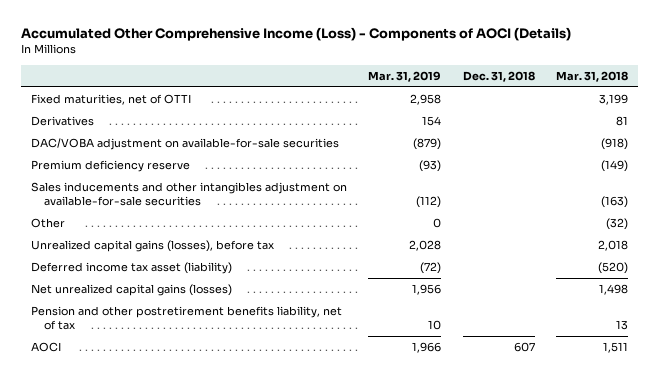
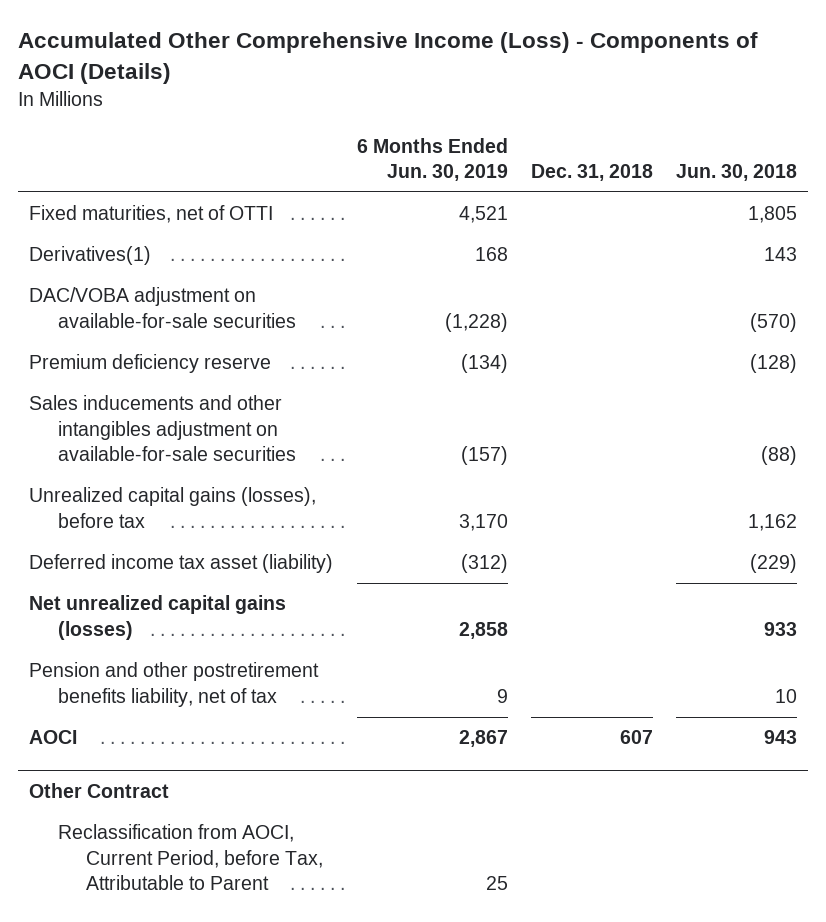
- | Mar. 31, 2019 | Dec. 31, 2018 | Mar. 31, 2018
+ | 6 Months Ended Jun. 30, 2019 | Dec. 31, 2018 | Jun. 30, 2018
- Derivatives | 154 | | 81
+ Derivatives(1) | 168 | | 143
- Other | 0 | | (32)
+ Other Contract
+ Reclassification from AOCI, Current Period, before Tax, Attributable to Parent | 25 | |

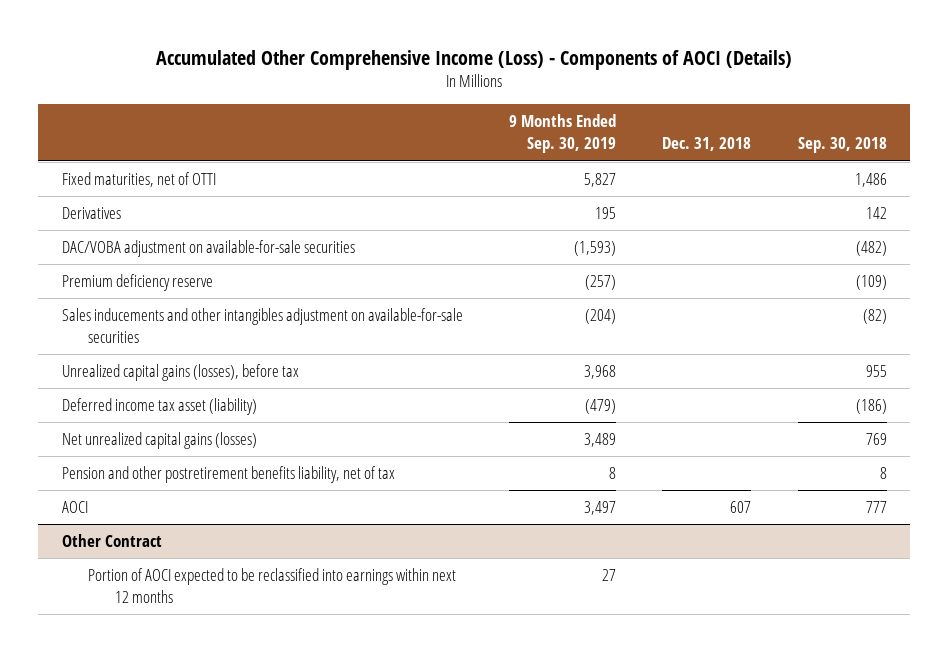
- | 6 Months Ended Jun. 30, 2019 | Dec. 31, 2018 | Jun. 30, 2018
+ | 9 Months Ended Sep. 30, 2019 | Dec. 31, 2018 | Sep. 30, 2018
- Derivatives(1) | 168 | | 143
+ Derivatives | 195 | | 142
@ Other Contract
- Reclassification from AOCI, Current Period, before Tax, Attributable to Parent | 25 | |
+ Portion of AOCI expected to be reclassified into earnings within next 12 months | 27 | |

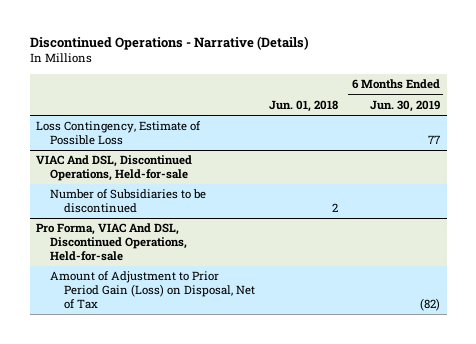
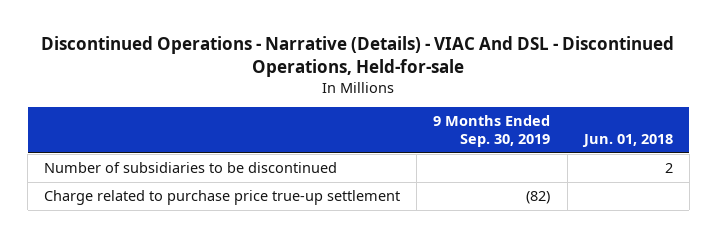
- Discontinued Operations - Narrative (Details)
+ Discontinued Operations - Narrative (Details) - VIAC And DSL - Discontinued Operations, Held-for-sale
- | Jun. 01, 2018 | 6 Months Ended Jun. 30, 2019
+ | 9 Months Ended Sep. 30, 2019 | Jun. 01, 2018
- Loss Contingency, Estimate of Possible Loss | | 77
- VIAC And DSL, Discontinued Operations, Held-for-sale
- Number of Subsidiaries to be discontinued | 2 |
- Pro Forma, VIAC And DSL, Discontinued Operations, Held-for-sale
- Amount of Adjustment to Prior Period Gain (Loss) on Disposal, Net of Tax | | (82)
+ Number of subsidiaries to be discontinued | | 2
+ Charge related to purchase price true-up settlement | (82) |

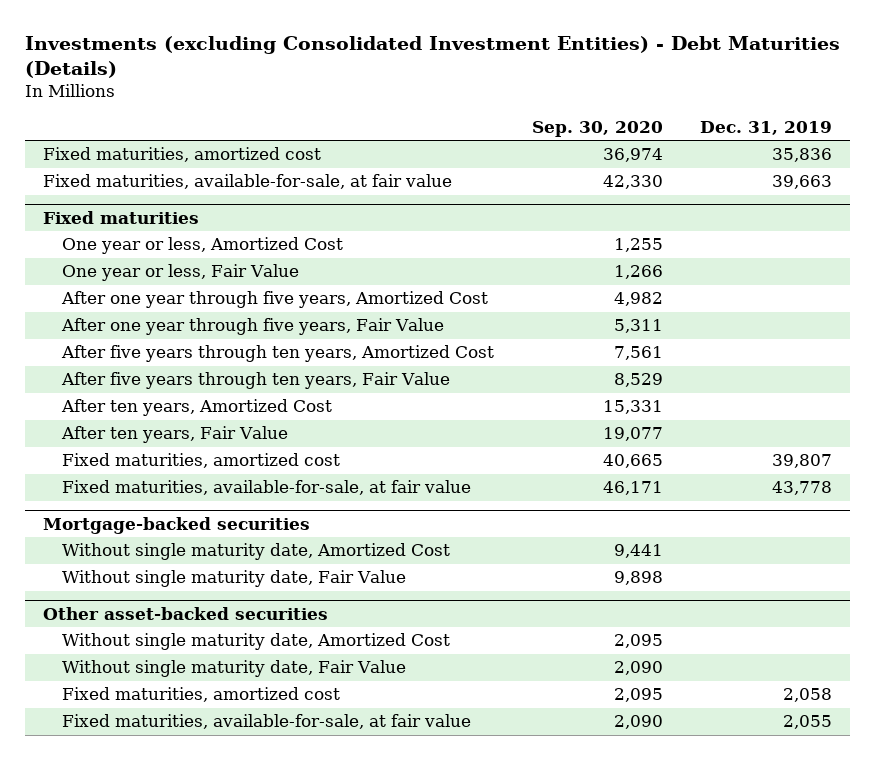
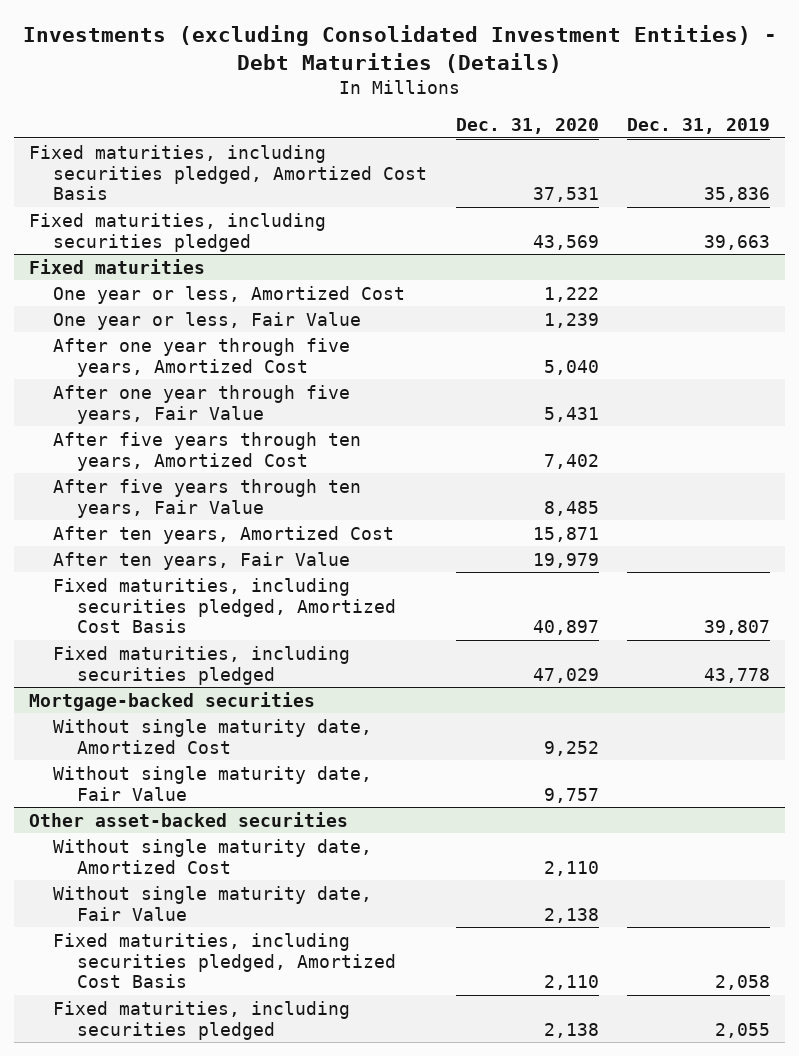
- | Sep. 30, 2020 | Dec. 31, 2019
+ | Dec. 31, 2020 | Dec. 31, 2019
- Fixed maturities, amortized cost | 36,974 | 35,836
- Fixed maturities, available-for-sale, at fair value | 42,330 | 39,663
+ Fixed maturities, including securities pledged, Amortized Cost Basis | 37,531 | 35,836
+ Fixed maturities, including securities pledged | 43,569 | 39,663
@ Fixed maturities
- Fixed maturities, amortized cost | 40,665 | 39,807
- Fixed maturities, available-for-sale, at fair value | 46,171 | 43,778
+ Fixed maturities, including securities pledged, Amortized Cost Basis | 40,897 | 39,807
+ Fixed maturities, including securities pledged | 47,029 | 43,778
@ Other asset-backed securities
- Fixed maturities, amortized cost | 2,095 | 2,058
- Fixed maturities, available-for-sale, at fair value | 2,090 | 2,055
+ Fixed maturities, including securities pledged, Amortized Cost Basis | 2,110 | 2,058
+ Fixed maturities, including securities pledged | 2,138 | 2,055

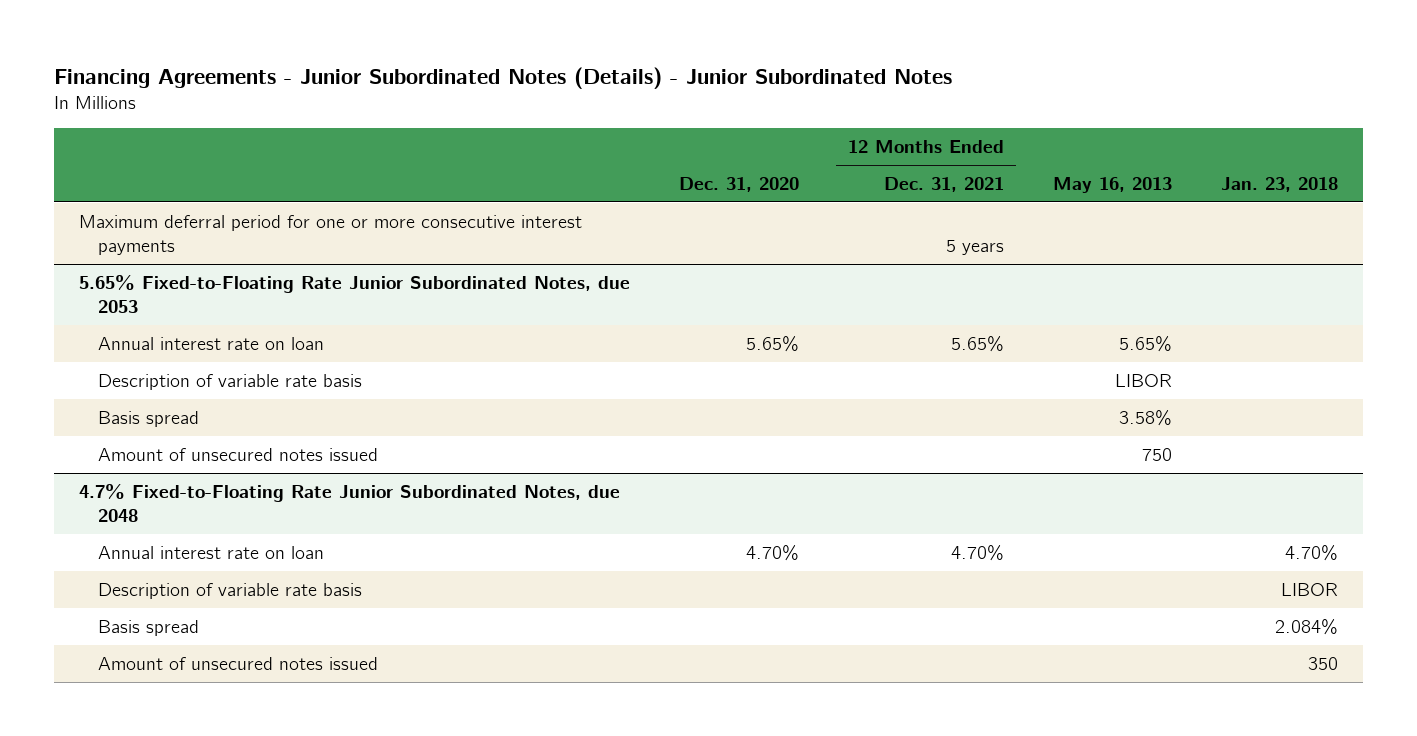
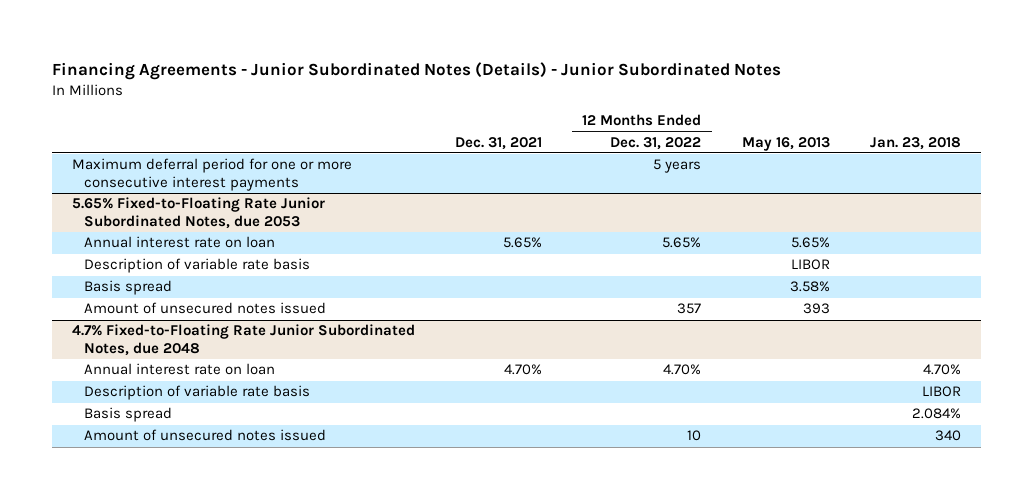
- | Dec. 31, 2020 | 12 Months Ended Dec. 31, 2021 | May 16, 2013 | Jan. 23, 2018
+ | Dec. 31, 2021 | 12 Months Ended Dec. 31, 2022 | May 16, 2013 | Jan. 23, 2018
@ 5.65% Fixed-to-Floating Rate Junior Subordinated Notes, due 2053
- Amount of unsecured notes issued | | | 750 |
+ Amount of unsecured notes issued | | 357 | 393 |
@ 4.7% Fixed-to-Floating Rate Junior Subordinated Notes, due 2048
- Amount of unsecured notes issued | | | | 350
+ Amount of unsecured notes issued | | 10 | | 340

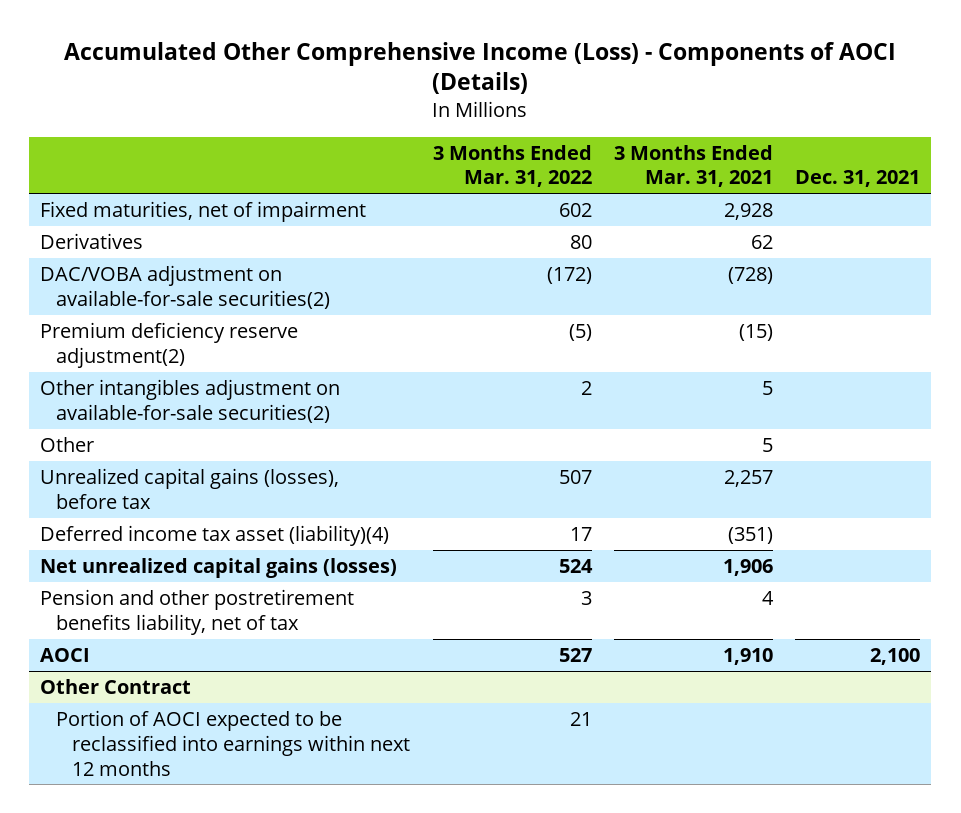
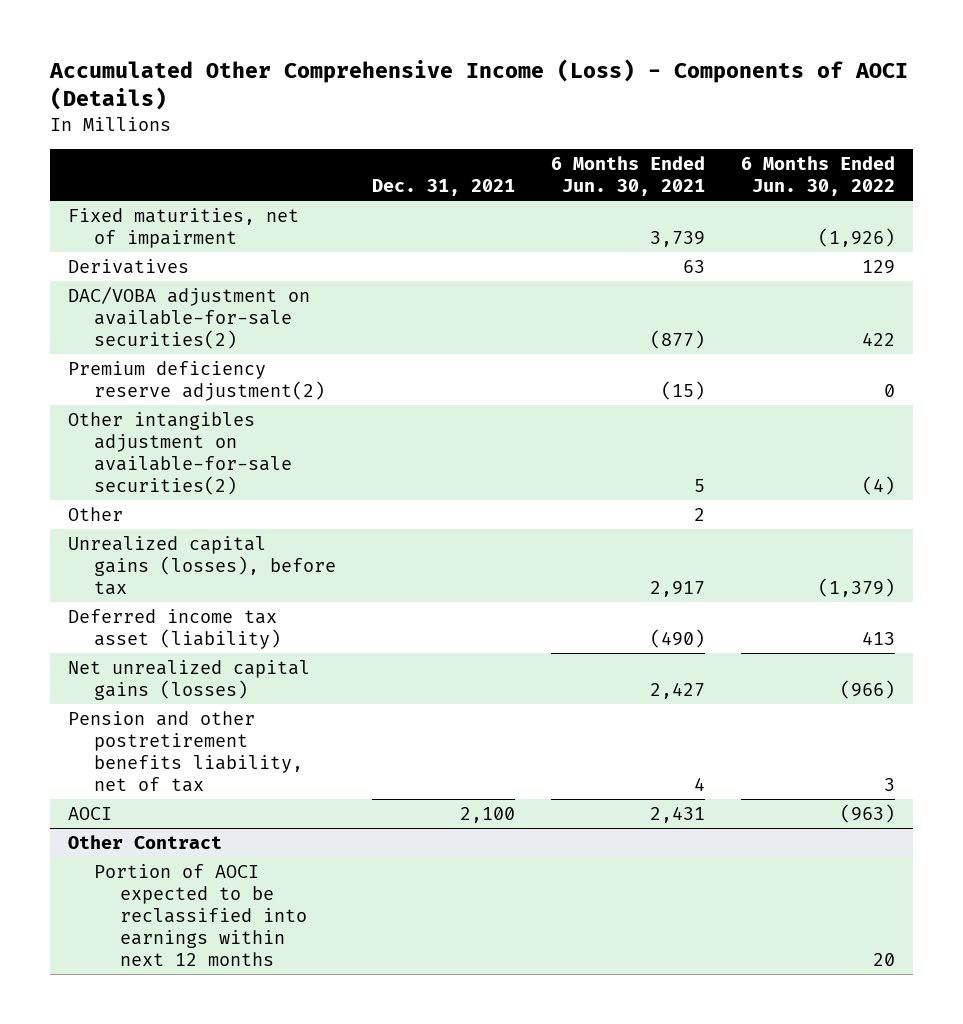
- | 3 Months Ended Mar. 31, 2022 | 3 Months Ended Mar. 31, 2021 | Dec. 31, 2021
+ | Dec. 31, 2021 | 6 Months Ended Jun. 30, 2021 | 6 Months Ended Jun. 30, 2022
- Deferred income tax asset (liability)(4) | 17 | (351) |
+ Deferred income tax asset (liability) | | (490) | 413

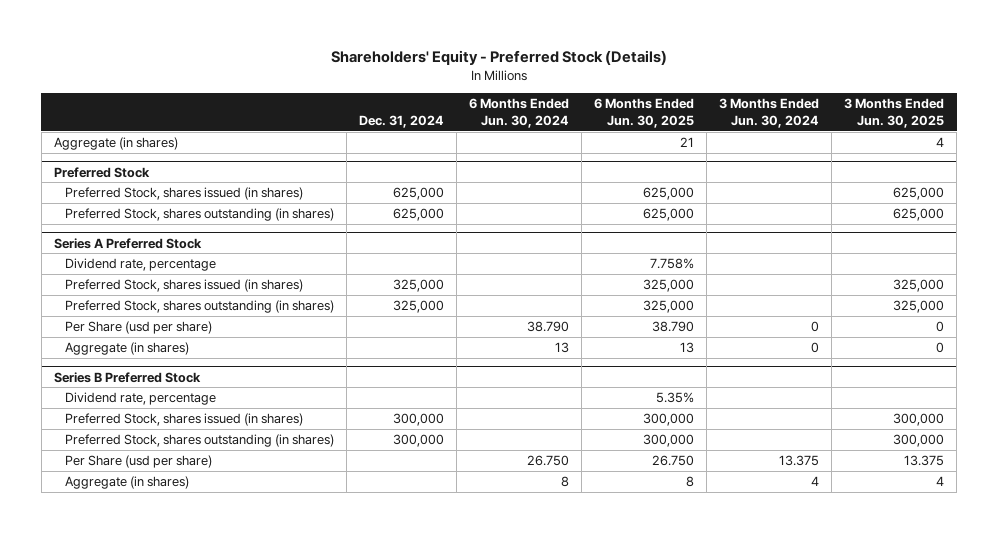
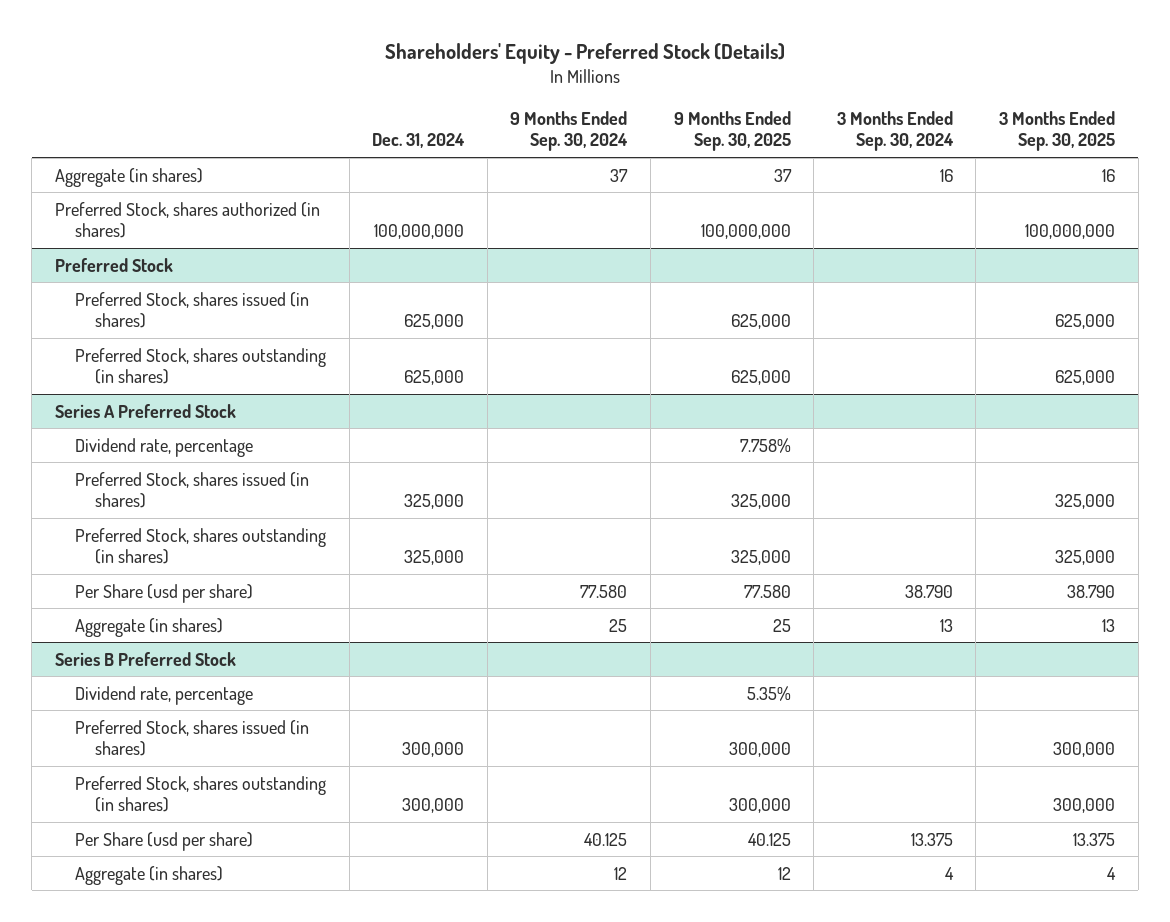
- | Dec. 31, 2024 | 6 Months Ended Jun. 30, 2024 | 6 Months Ended Jun. 30, 2025 | 3 Months Ended Jun. 30, 2024 | 3 Months Ended Jun. 30, 2025
+ | Dec. 31, 2024 | 9 Months Ended Sep. 30, 2024 | 9 Months Ended Sep. 30, 2025 | 3 Months Ended Sep. 30, 2024 | 3 Months Ended Sep. 30, 2025
+ Preferred Stock, shares authorized (in shares) | 100,000,000 | | 100,000,000 | | 100,000,000

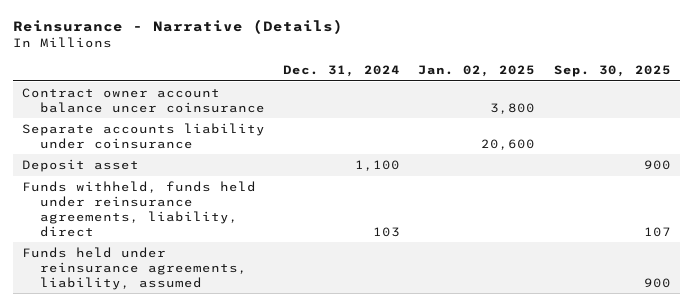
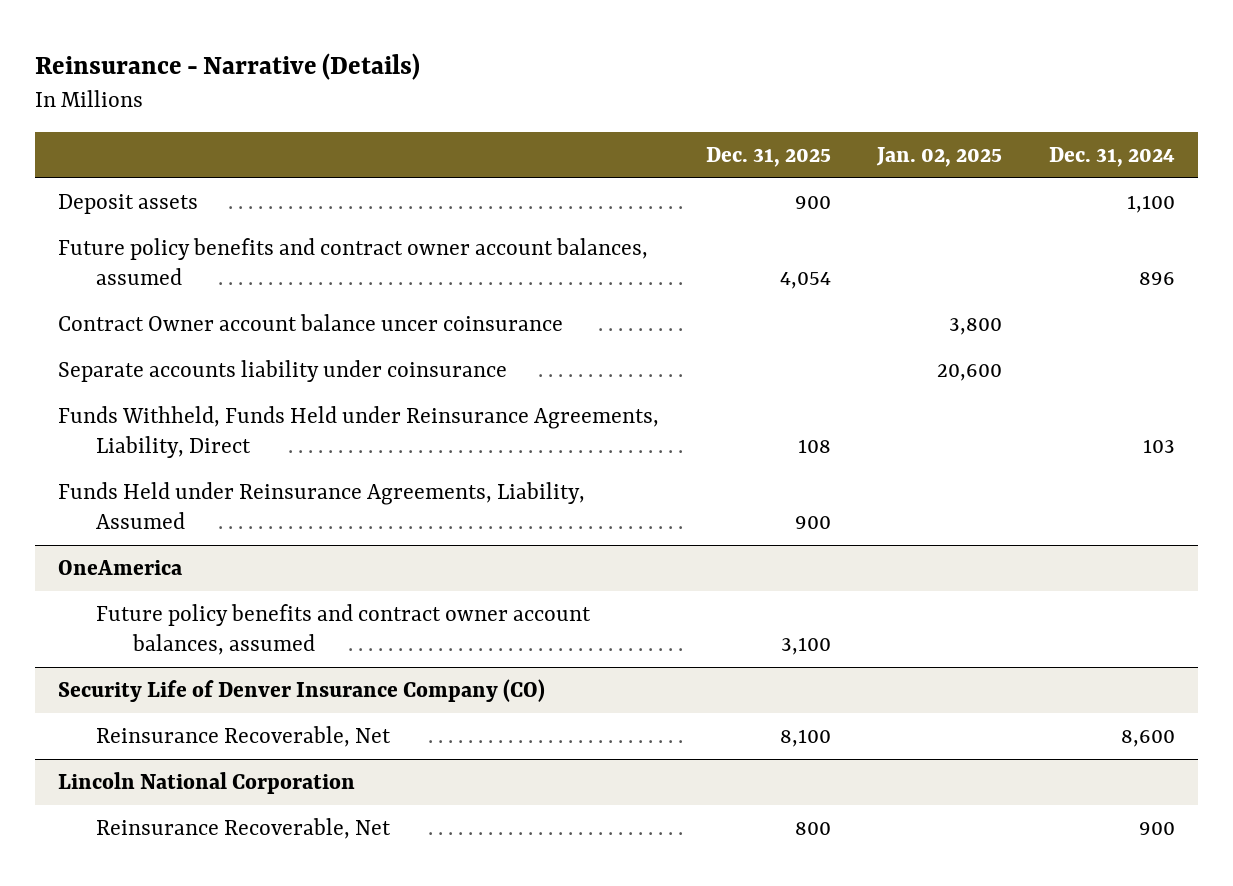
- | Dec. 31, 2024 | Jan. 02, 2025 | Sep. 30, 2025
+ | Dec. 31, 2025 | Jan. 02, 2025 | Dec. 31, 2024
- Contract owner account balance uncer coinsurance | | 3,800 |
+ Deposit assets | 900 | | 1,100
+ Future policy benefits and contract owner account balances, assumed | 4,054 | | 896
+ Contract Owner account balance uncer coinsurance | | 3,800 |
- Deposit asset | 1,100 | | 900
- Funds withheld, funds held under reinsurance agreements, liability, direct | 103 | | 107
- Funds held under reinsurance agreements, liability, assumed | | | 900
+ Funds Withheld, Funds Held under Reinsurance Agreements, Liability, Direct | 108 | | 103
+ Funds Held under Reinsurance Agreements, Liability, Assumed | 900 | |
+ OneAmerica
+ Future policy benefits and contract owner account balances, assumed | 3,100 | |
+ Security Life of Denver Insurance Company (CO)
+ Reinsurance Recoverable, Net | 8,100 | | 8,600
+ Lincoln National Corporation
+ Reinsurance Recoverable, Net | 800 | | 900

